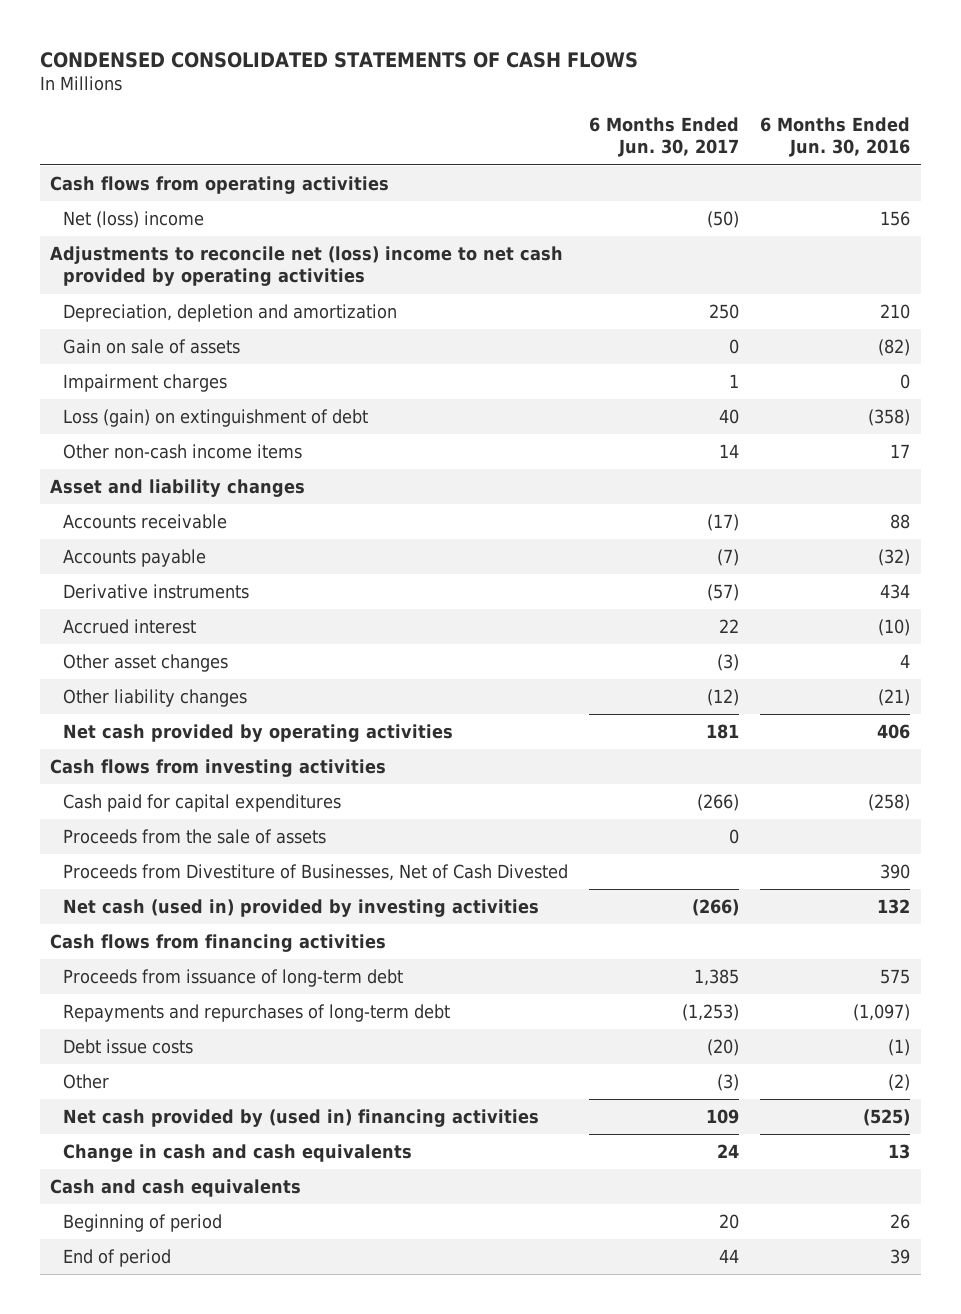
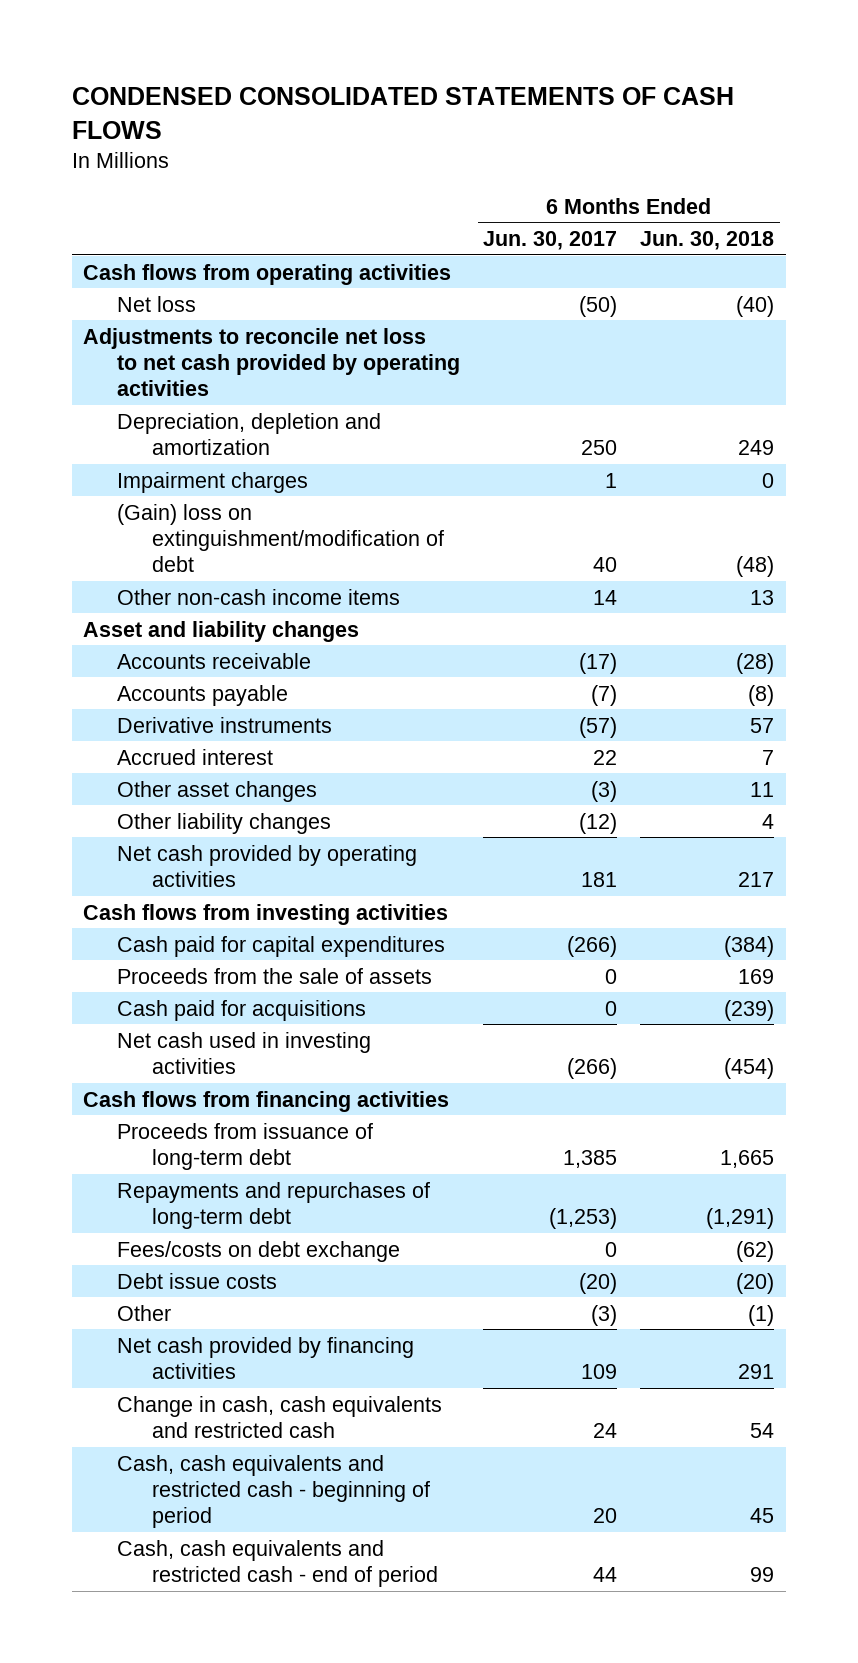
- | 6 Months Ended Jun. 30, 2017 | 6 Months Ended Jun. 30, 2016
+ | 6 Months Ended Jun. 30, 2017 | 6 Months Ended Jun. 30, 2018
- Net (loss) income | (50) | 156
- Adjustments to reconcile net (loss) income to net cash provided by operating activities
+ Net loss | (50) | (40)
+ Adjustments to reconcile net loss to net cash provided by operating activities
- Gain on sale of assets | 0 | (82)
- Loss (gain) on extinguishment of debt | 40 | (358)
+ (Gain) loss on extinguishment/modification of debt | 40 | (48)
- Proceeds from Divestiture of Businesses, Net of Cash Divested | | 390
- Net cash (used in) provided by investing activities | (266) | 132
+ Cash paid for acquisitions | 0 | (239)
+ Net cash used in investing activities | (266) | (454)
+ Fees/costs on debt exchange | 0 | (62)
- Net cash provided by (used in) financing activities | 109 | (525)
- Change in cash and cash equivalents | 24 | 13
- Cash and cash equivalents
- Beginning of period | 20 | 26
- End of period | 44 | 39
+ Net cash provided by financing activities | 109 | 291
+ Change in cash, cash equivalents and restricted cash | 24 | 54
+ Cash, cash equivalents and restricted cash - beginning of period | 20 | 45
+ Cash, cash equivalents and restricted cash - end of period | 44 | 99

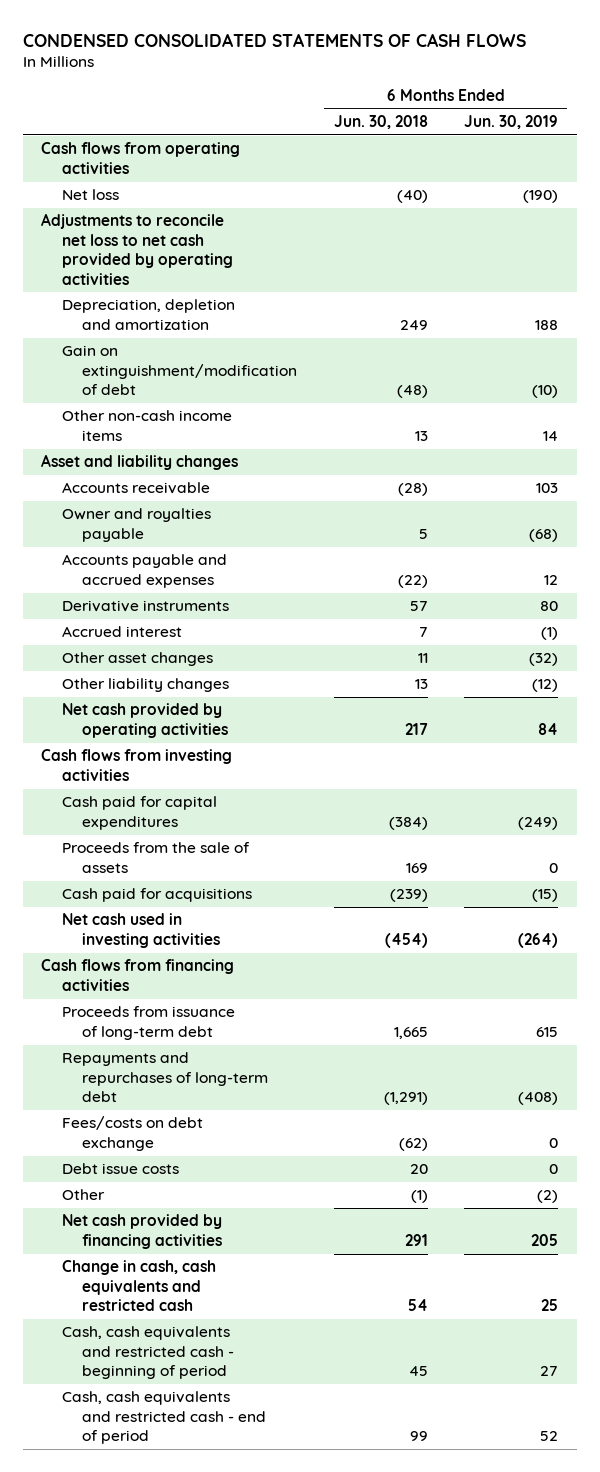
- | 6 Months Ended Jun. 30, 2017 | 6 Months Ended Jun. 30, 2018
+ | 6 Months Ended Jun. 30, 2018 | 6 Months Ended Jun. 30, 2019
- Impairment charges | 1 | 0
- (Gain) loss on extinguishment/modification of debt | 40 | (48)
+ Gain on extinguishment/modification of debt | (48) | (10)
- Accounts payable | (7) | (8)
+ Owner and royalties payable | 5 | (68)
+ Accounts payable and accrued expenses | (22) | 12
- Other liability changes | (12) | 4
+ Other liability changes | 13 | (12)
- Debt issue costs | (20) | (20)
+ Debt issue costs | 20 | 0

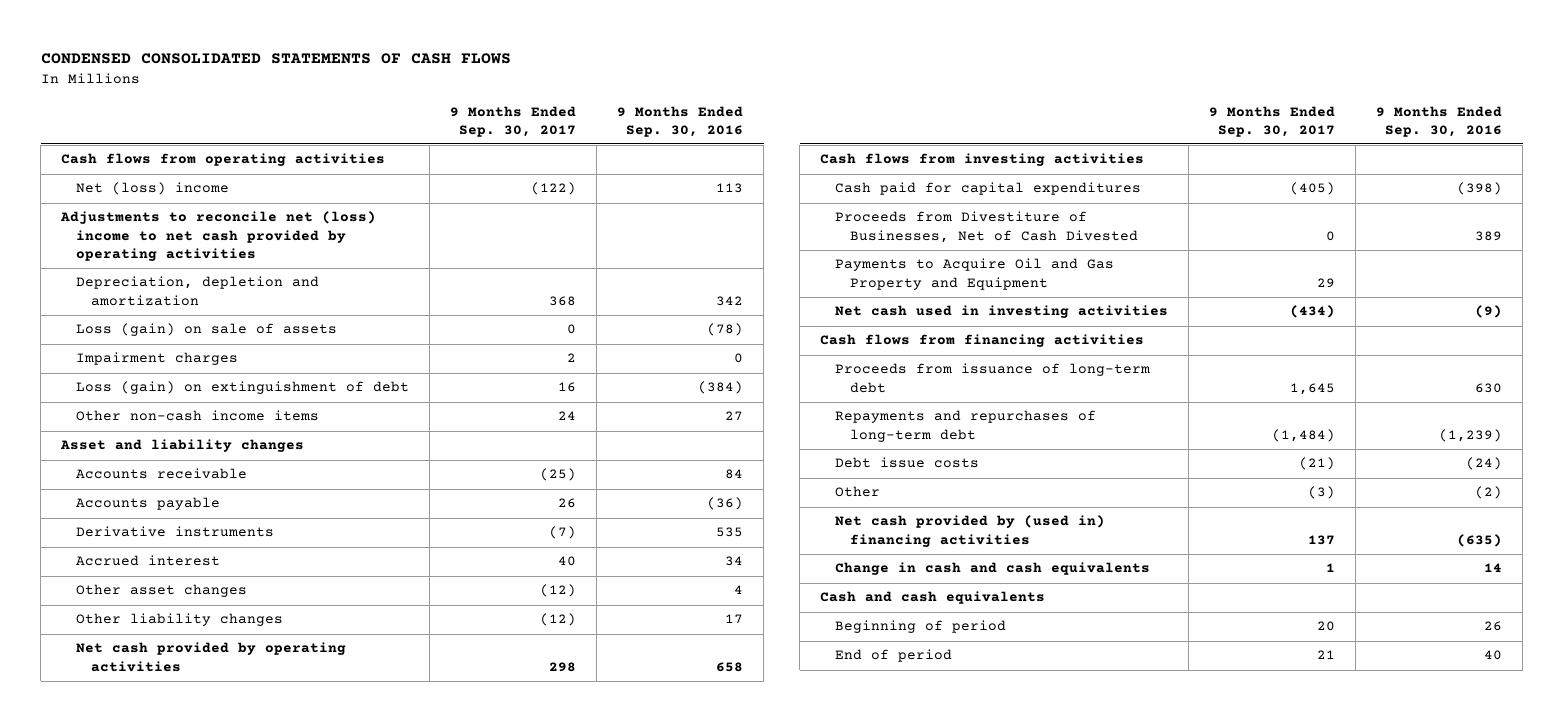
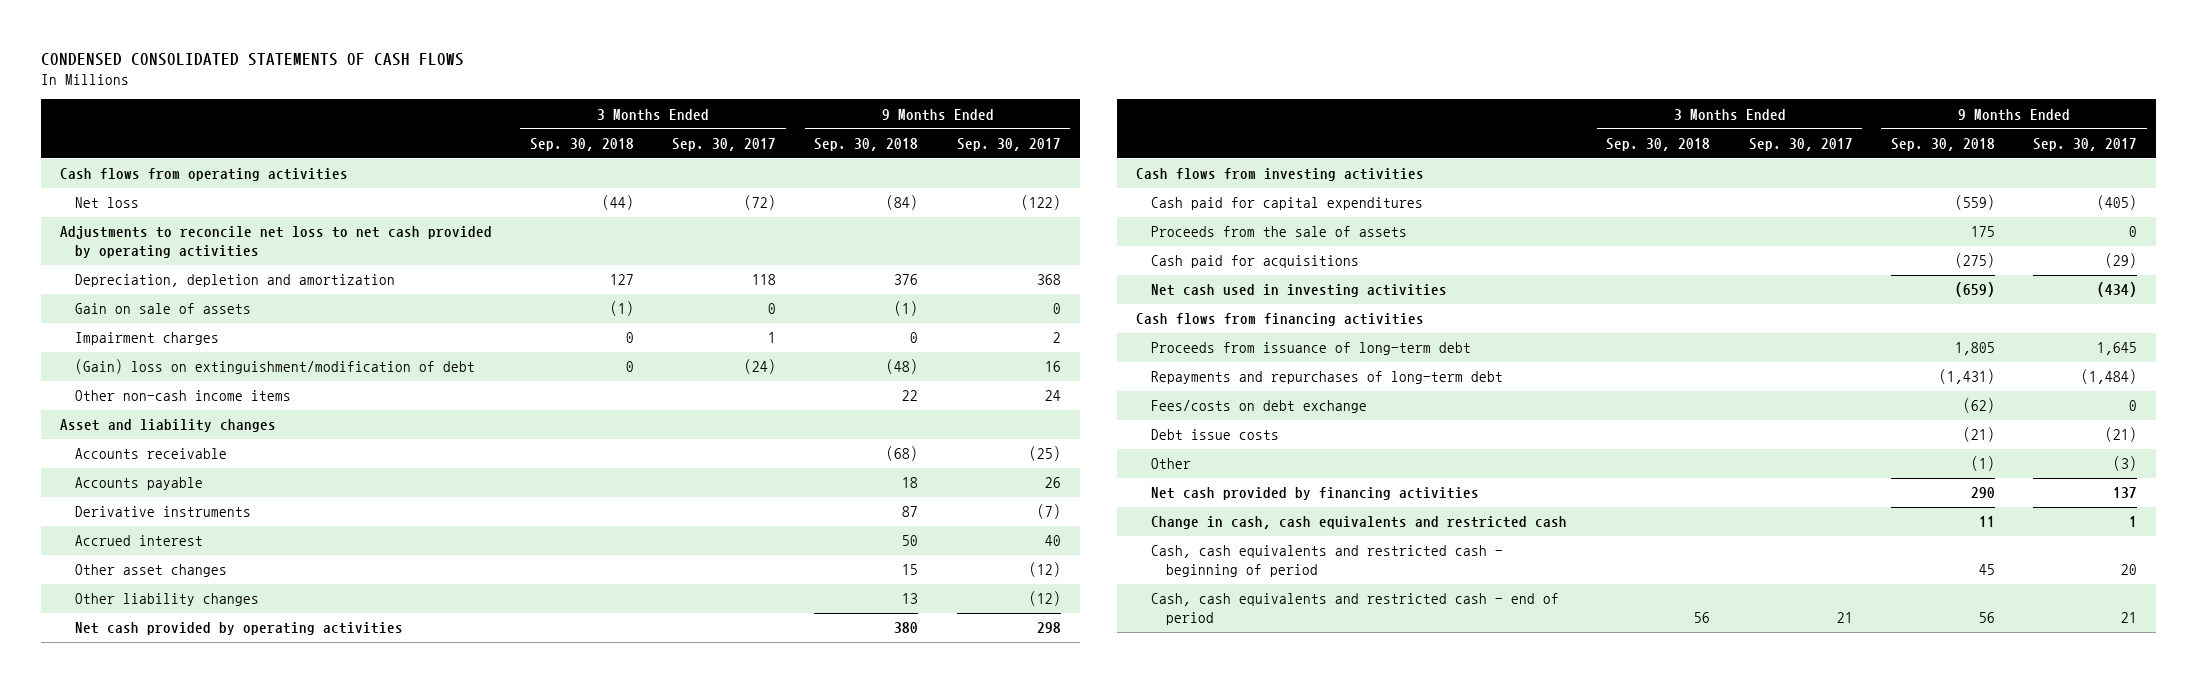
- | 9 Months Ended Sep. 30, 2017 | 9 Months Ended Sep. 30, 2016
+ | 3 Months Ended Sep. 30, 2018 | 3 Months Ended Sep. 30, 2017 | 9 Months Ended Sep. 30, 2018 | 9 Months Ended Sep. 30, 2017
- Net (loss) income | (122) | 113
- Adjustments to reconcile net (loss) income to net cash provided by operating activities
+ Net loss | (44) | (72) | (84) | (122)
+ Adjustments to reconcile net loss to net cash provided by operating activities
- Loss (gain) on sale of assets | 0 | (78)
+ Gain on sale of assets | (1) | 0 | (1) | 0
- Loss (gain) on extinguishment of debt | 16 | (384)
+ (Gain) loss on extinguishment/modification of debt | 0 | (24) | (48) | 16
- Proceeds from Divestiture of Businesses, Net of Cash Divested | 0 | 389
- Payments to Acquire Oil and Gas Property and Equipment | 29 |
+ Proceeds from the sale of assets | | | 175 | 0
+ Cash paid for acquisitions | | | (275) | (29)
+ Fees/costs on debt exchange | | | (62) | 0
- Net cash provided by (used in) financing activities | 137 | (635)
- Change in cash and cash equivalents | 1 | 14
- Cash and cash equivalents
- Beginning of period | 20 | 26
- End of period | 21 | 40
+ Net cash provided by financing activities | | | 290 | 137
+ Change in cash, cash equivalents and restricted cash | | | 11 | 1
+ Cash, cash equivalents and restricted cash - beginning of period | | | 45 | 20
+ Cash, cash equivalents and restricted cash - end of period | 56 | 21 | 56 | 21

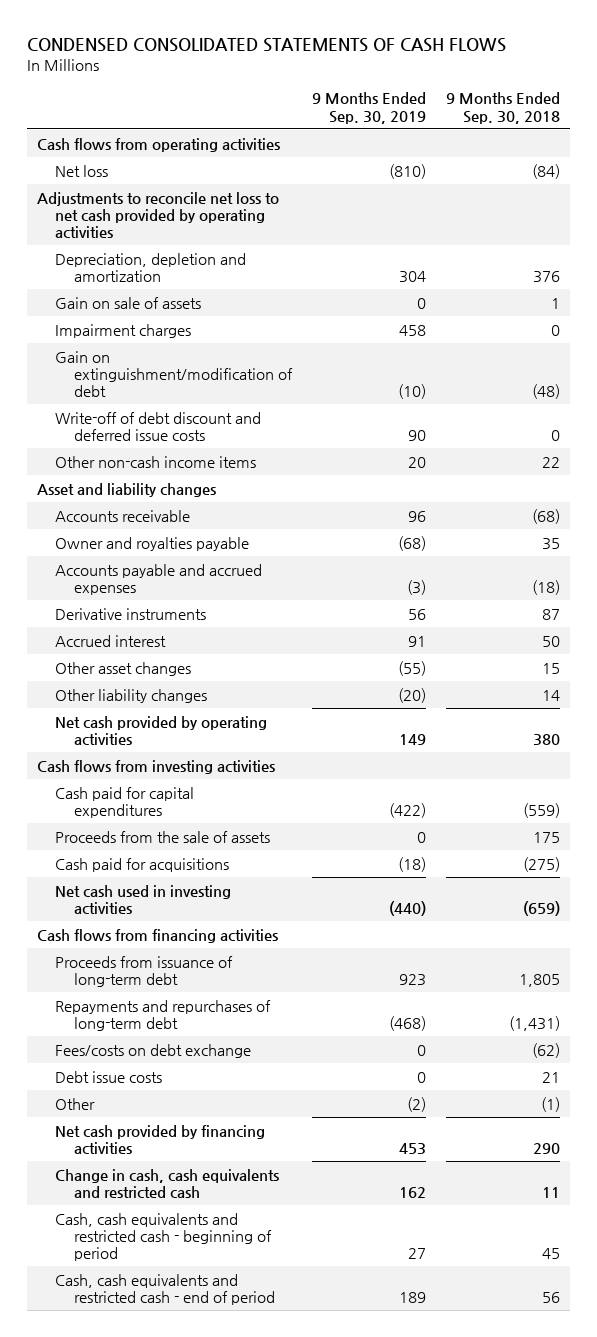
- | 3 Months Ended Sep. 30, 2018 | 3 Months Ended Sep. 30, 2017 | 9 Months Ended Sep. 30, 2018 | 9 Months Ended Sep. 30, 2017
+ | 9 Months Ended Sep. 30, 2019 | 9 Months Ended Sep. 30, 2018
- Gain on sale of assets | (1) | 0 | (1) | 0
+ Gain on sale of assets | 0 | 1
- (Gain) loss on extinguishment/modification of debt | 0 | (24) | (48) | 16
+ Gain on extinguishment/modification of debt | (10) | (48)
+ Write-off of debt discount and deferred issue costs | 90 | 0
- Accounts payable | | | 18 | 26
+ Owner and royalties payable | (68) | 35
+ Accounts payable and accrued expenses | (3) | (18)
- Other liability changes | | | 13 | (12)
+ Other liability changes | (20) | 14
- Debt issue costs | | | (21) | (21)
+ Debt issue costs | 0 | 21

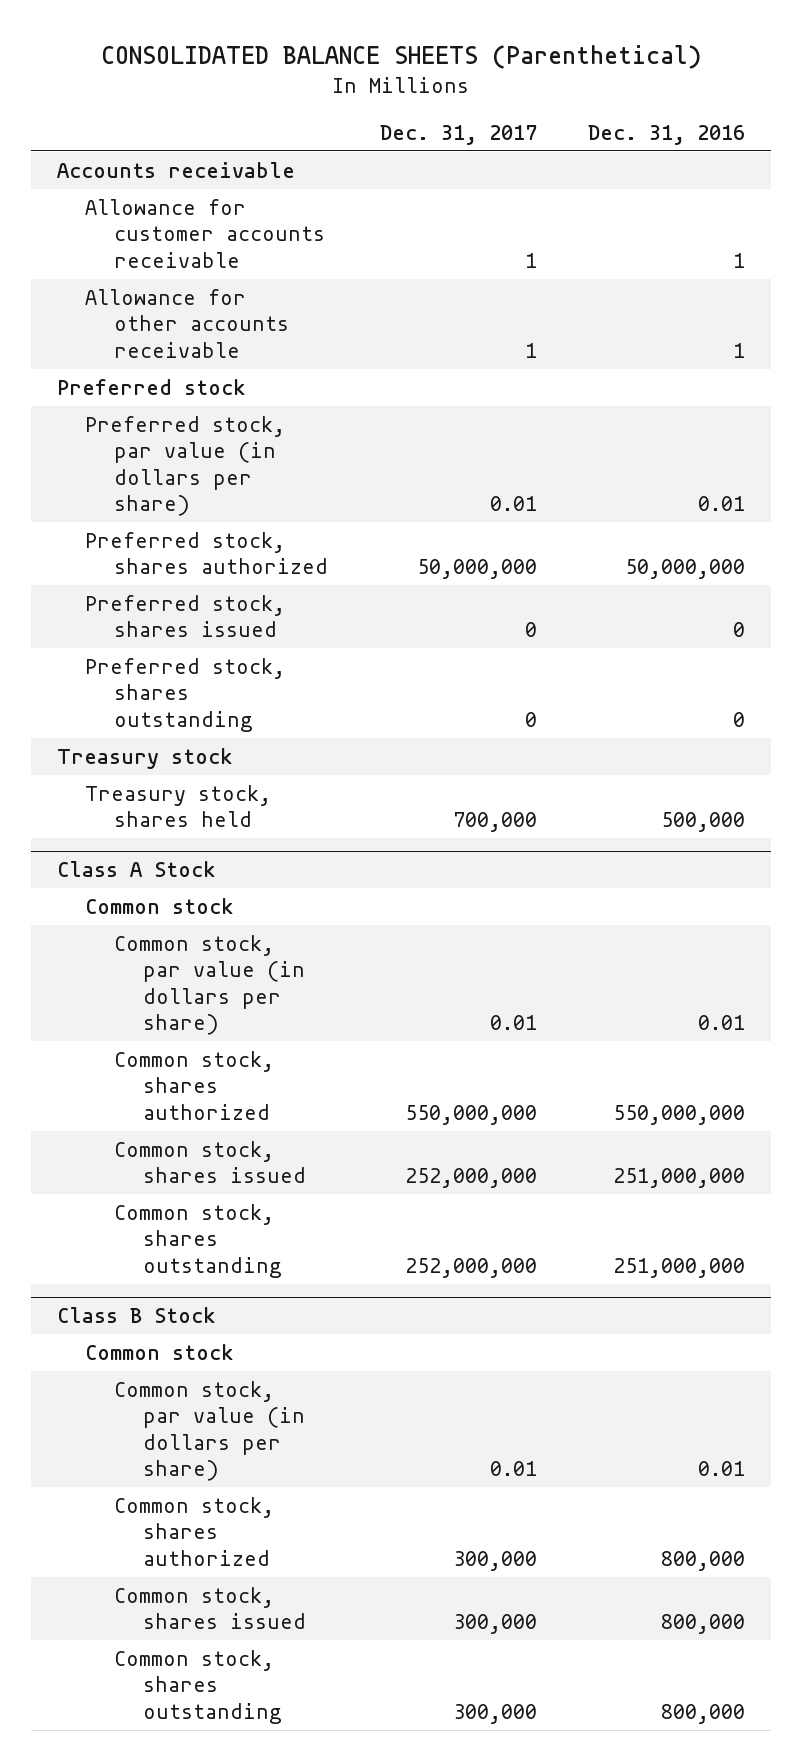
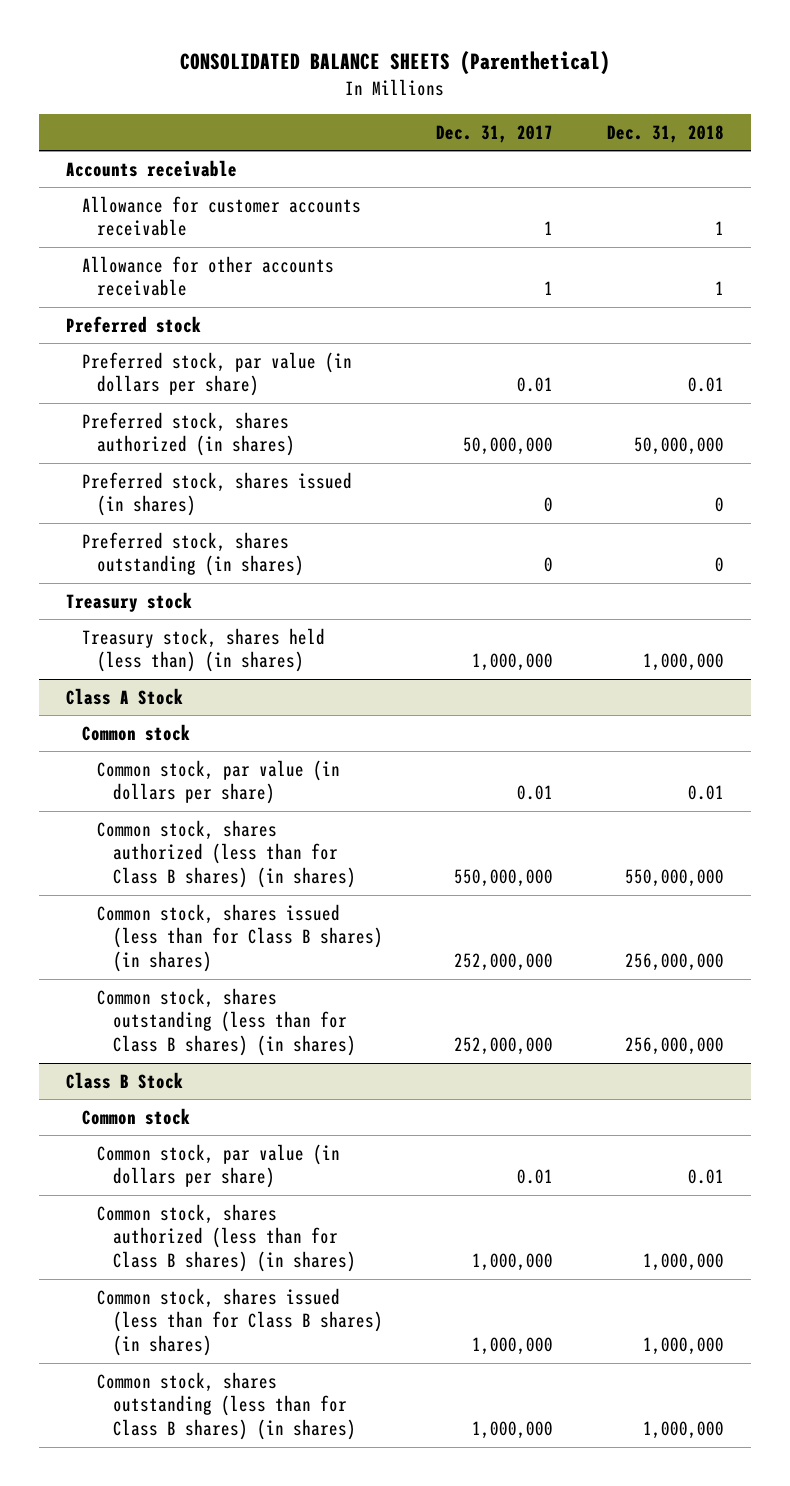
- | Dec. 31, 2017 | Dec. 31, 2016
+ | Dec. 31, 2017 | Dec. 31, 2018
- Preferred stock, shares authorized | 50,000,000 | 50,000,000
- Preferred stock, shares issued | 0 | 0
- Preferred stock, shares outstanding | 0 | 0
+ Preferred stock, shares authorized (in shares) | 50,000,000 | 50,000,000
+ Preferred stock, shares issued (in shares) | 0 | 0
+ Preferred stock, shares outstanding (in shares) | 0 | 0
- Treasury stock, shares held | 700,000 | 500,000
+ Treasury stock, shares held (less than) (in shares) | 1,000,000 | 1,000,000
@ Class A Stock
- Common stock, shares authorized | 550,000,000 | 550,000,000
- Common stock, shares issued | 252,000,000 | 251,000,000
- Common stock, shares outstanding | 252,000,000 | 251,000,000
+ Common stock, shares authorized (less than for Class B shares) (in shares) | 550,000,000 | 550,000,000
+ Common stock, shares issued (less than for Class B shares) (in shares) | 252,000,000 | 256,000,000
+ Common stock, shares outstanding (less than for Class B shares) (in shares) | 252,000,000 | 256,000,000
@ Class B Stock
- Common stock, shares authorized | 300,000 | 800,000
- Common stock, shares issued | 300,000 | 800,000
- Common stock, shares outstanding | 300,000 | 800,000
+ Common stock, shares authorized (less than for Class B shares) (in shares) | 1,000,000 | 1,000,000
+ Common stock, shares issued (less than for Class B shares) (in shares) | 1,000,000 | 1,000,000
+ Common stock, shares outstanding (less than for Class B shares) (in shares) | 1,000,000 | 1,000,000

